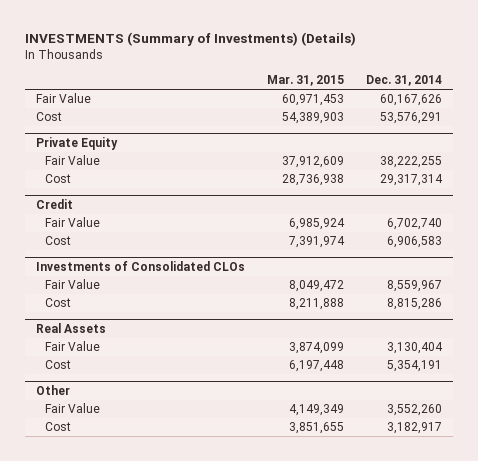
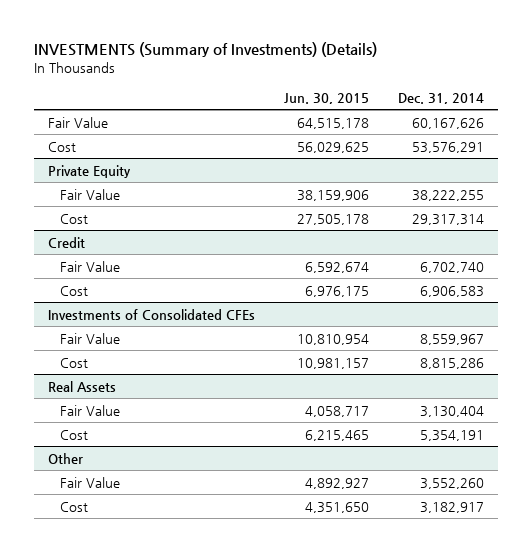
- | Mar. 31, 2015 | Dec. 31, 2014
+ | Jun. 30, 2015 | Dec. 31, 2014
- Investments of Consolidated CLOs
+ Investments of Consolidated CFEs

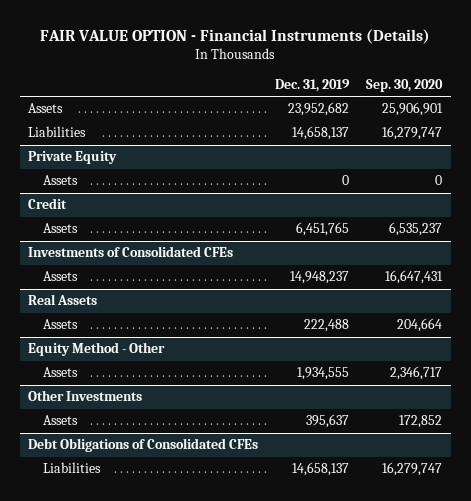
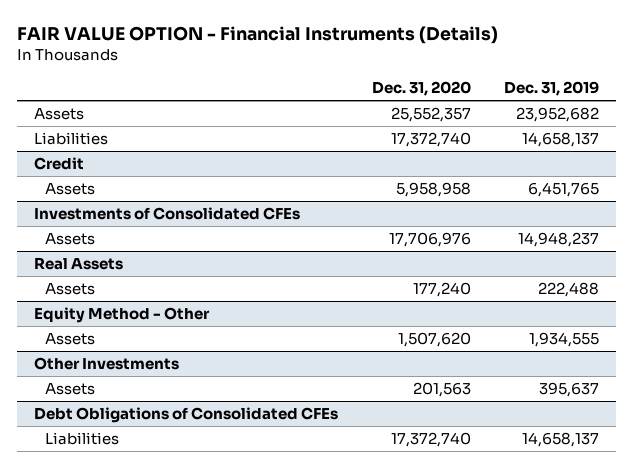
- | Dec. 31, 2019 | Sep. 30, 2020
+ | Dec. 31, 2020 | Dec. 31, 2019
- Private Equity
- Assets | 0 | 0

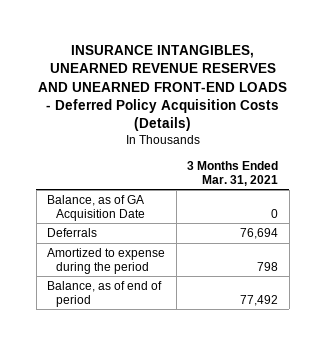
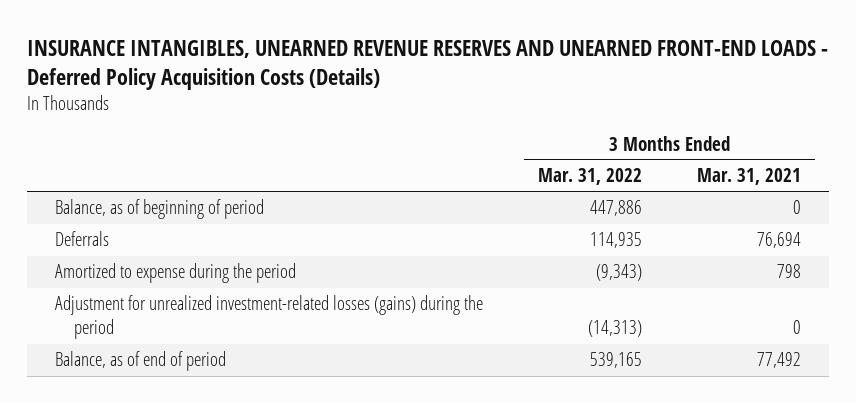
- | 3 Months Ended Mar. 31, 2021
+ | 3 Months Ended Mar. 31, 2022 | 3 Months Ended Mar. 31, 2021
- Balance, as of GA Acquisition Date | 0
+ Balance, as of beginning of period | 447,886 | 0
+ Adjustment for unrealized investment-related losses (gains) during the period | (14,313) | 0

